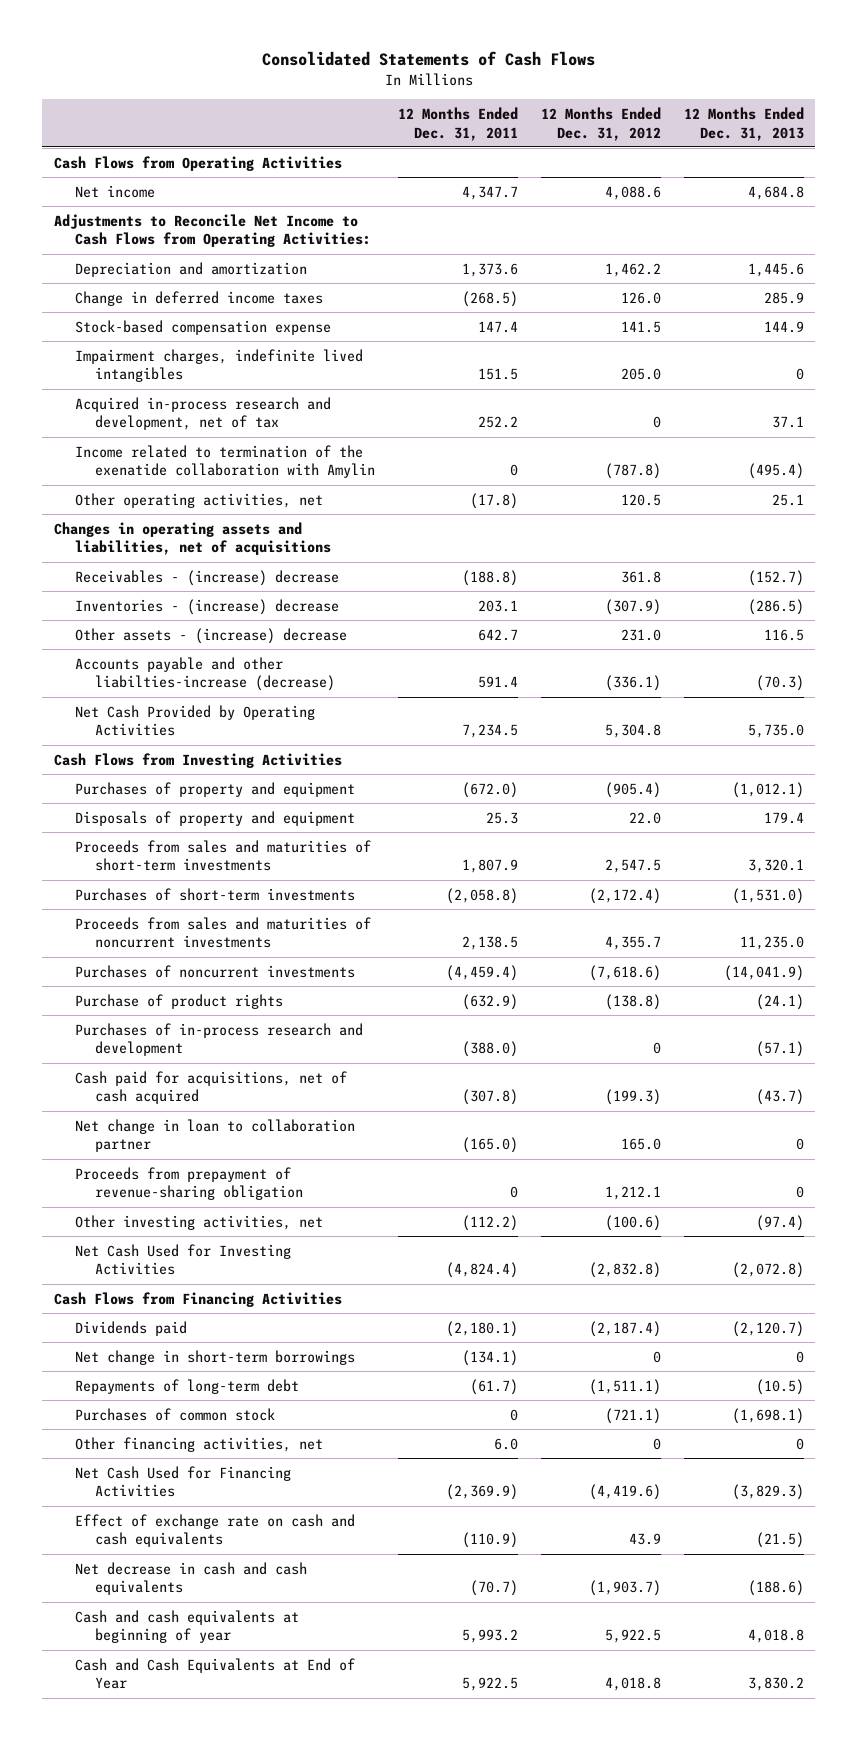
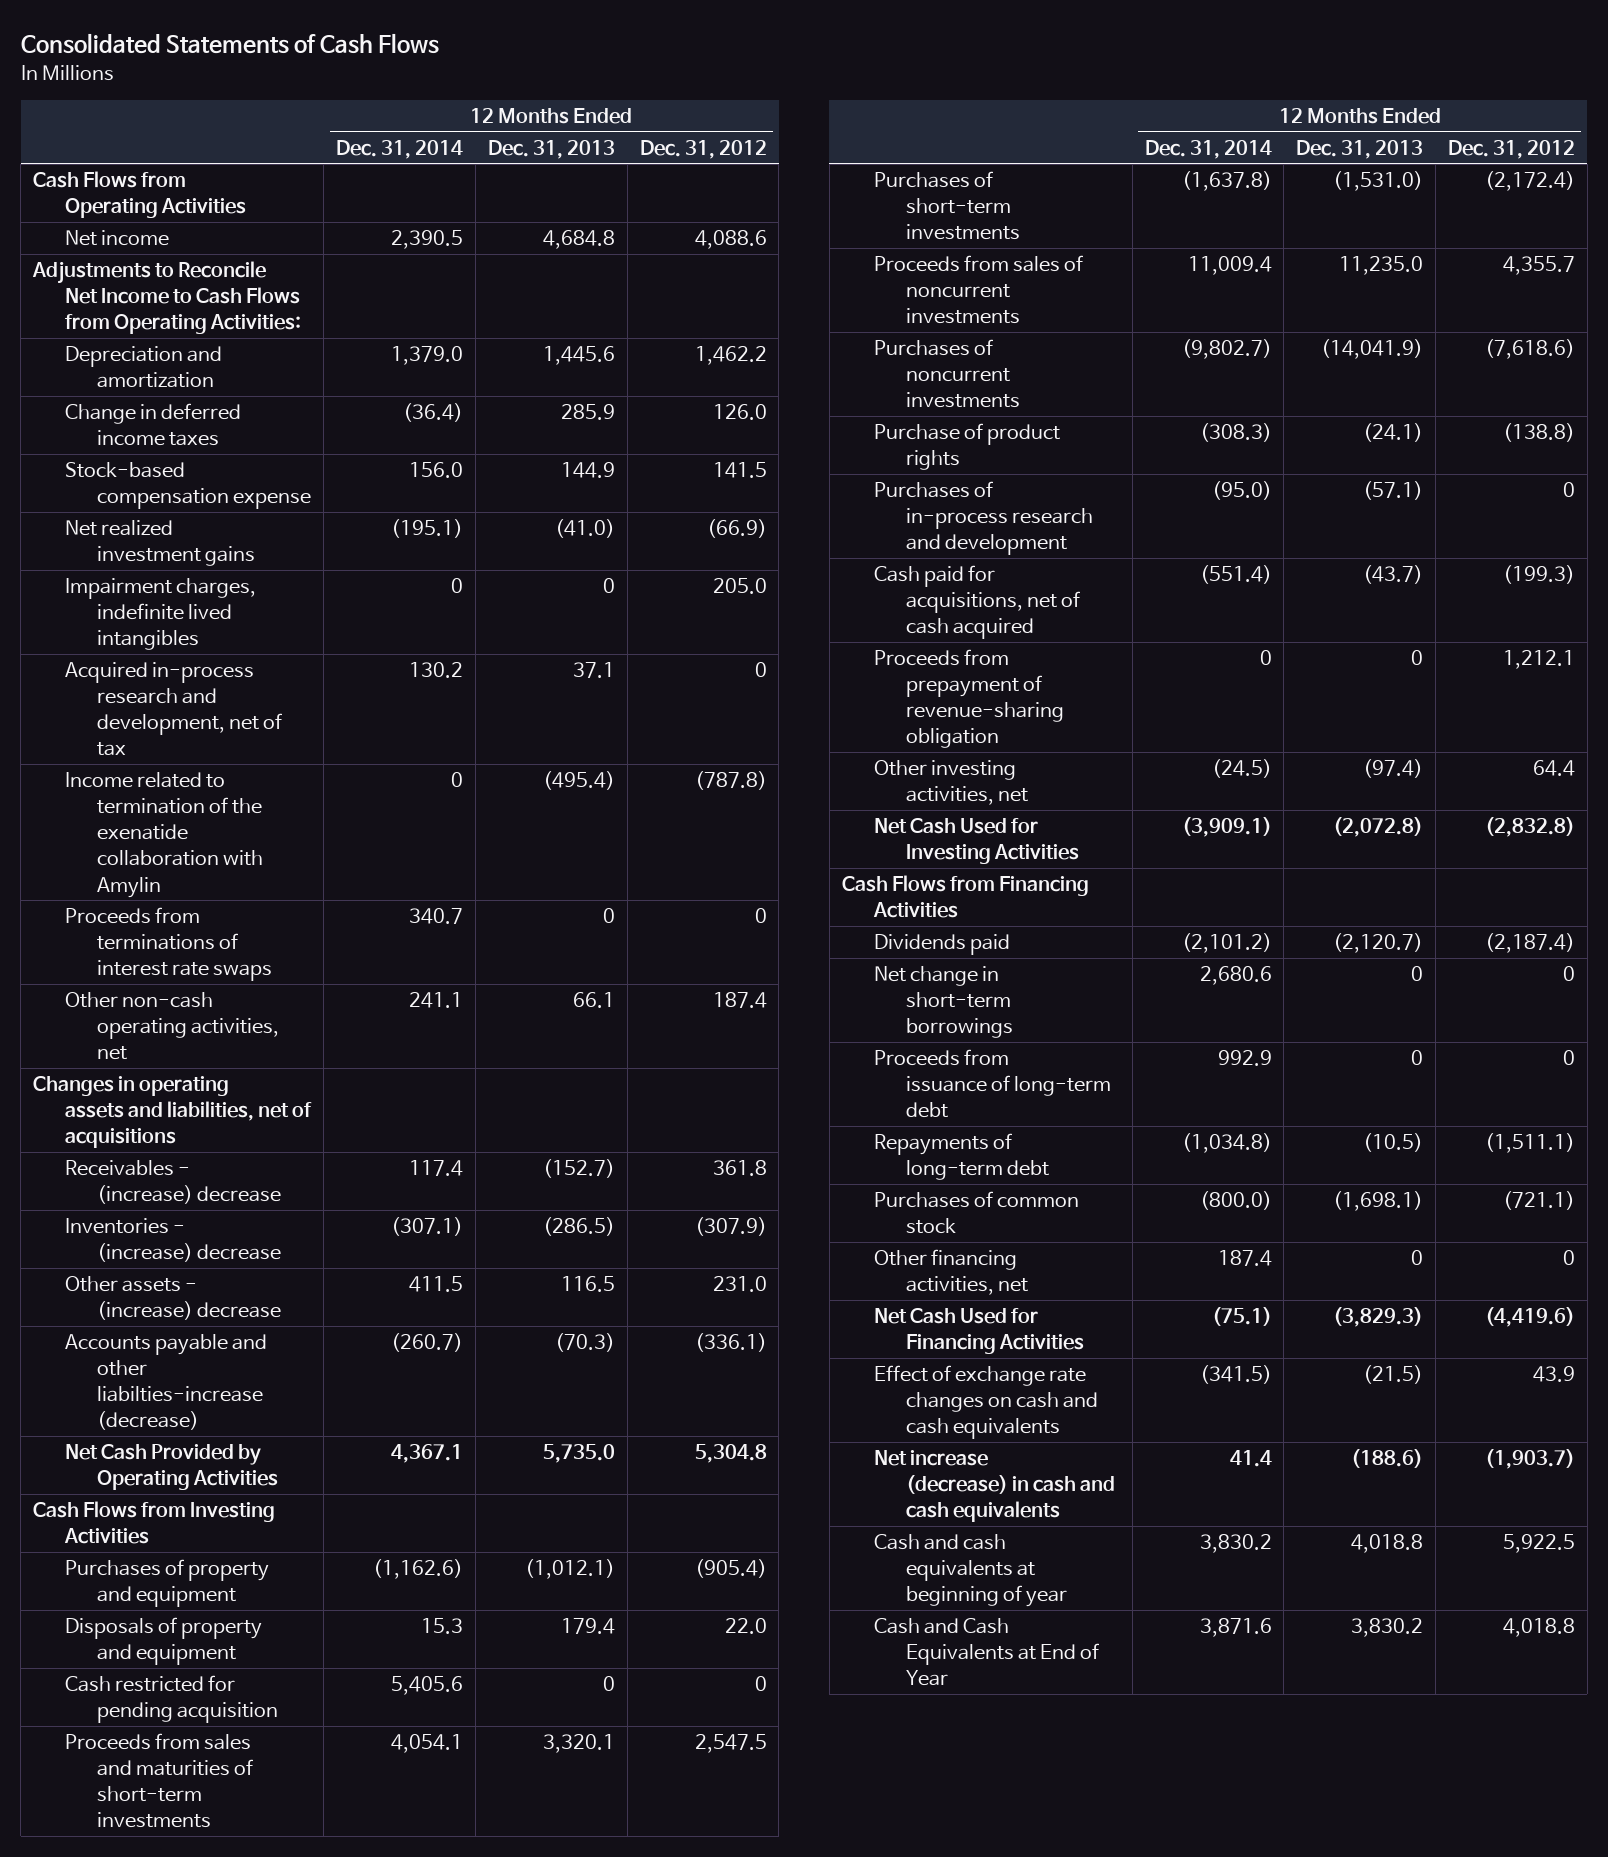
- | 12 Months Ended Dec. 31, 2011 | 12 Months Ended Dec. 31, 2012 | 12 Months Ended Dec. 31, 2013
+ | 12 Months Ended Dec. 31, 2014 | 12 Months Ended Dec. 31, 2013 | 12 Months Ended Dec. 31, 2012
+ Net realized investment gains | (195.1) | (41.0) | (66.9)
- Other operating activities, net | (17.8) | 120.5 | 25.1
+ Proceeds from terminations of interest rate swaps | 340.7 | 0 | 0
+ Other non-cash operating activities, net | 241.1 | 66.1 | 187.4
+ Cash restricted for pending acquisition | 5,405.6 | 0 | 0
- Proceeds from sales and maturities of noncurrent investments | 2,138.5 | 4,355.7 | 11,235.0
+ Proceeds from sales of noncurrent investments | 11,009.4 | 11,235.0 | 4,355.7
- Net change in loan to collaboration partner | (165.0) | 165.0 | 0
- Other investing activities, net | (112.2) | (100.6) | (97.4)
+ Other investing activities, net | (24.5) | (97.4) | 64.4
+ Proceeds from issuance of long-term debt | 992.9 | 0 | 0
- Effect of exchange rate on cash and cash equivalents | (110.9) | 43.9 | (21.5)
- Net decrease in cash and cash equivalents | (70.7) | (1,903.7) | (188.6)
+ Effect of exchange rate changes on cash and cash equivalents | (341.5) | (21.5) | 43.9
+ Net increase (decrease) in cash and cash equivalents | 41.4 | (188.6) | (1,903.7)

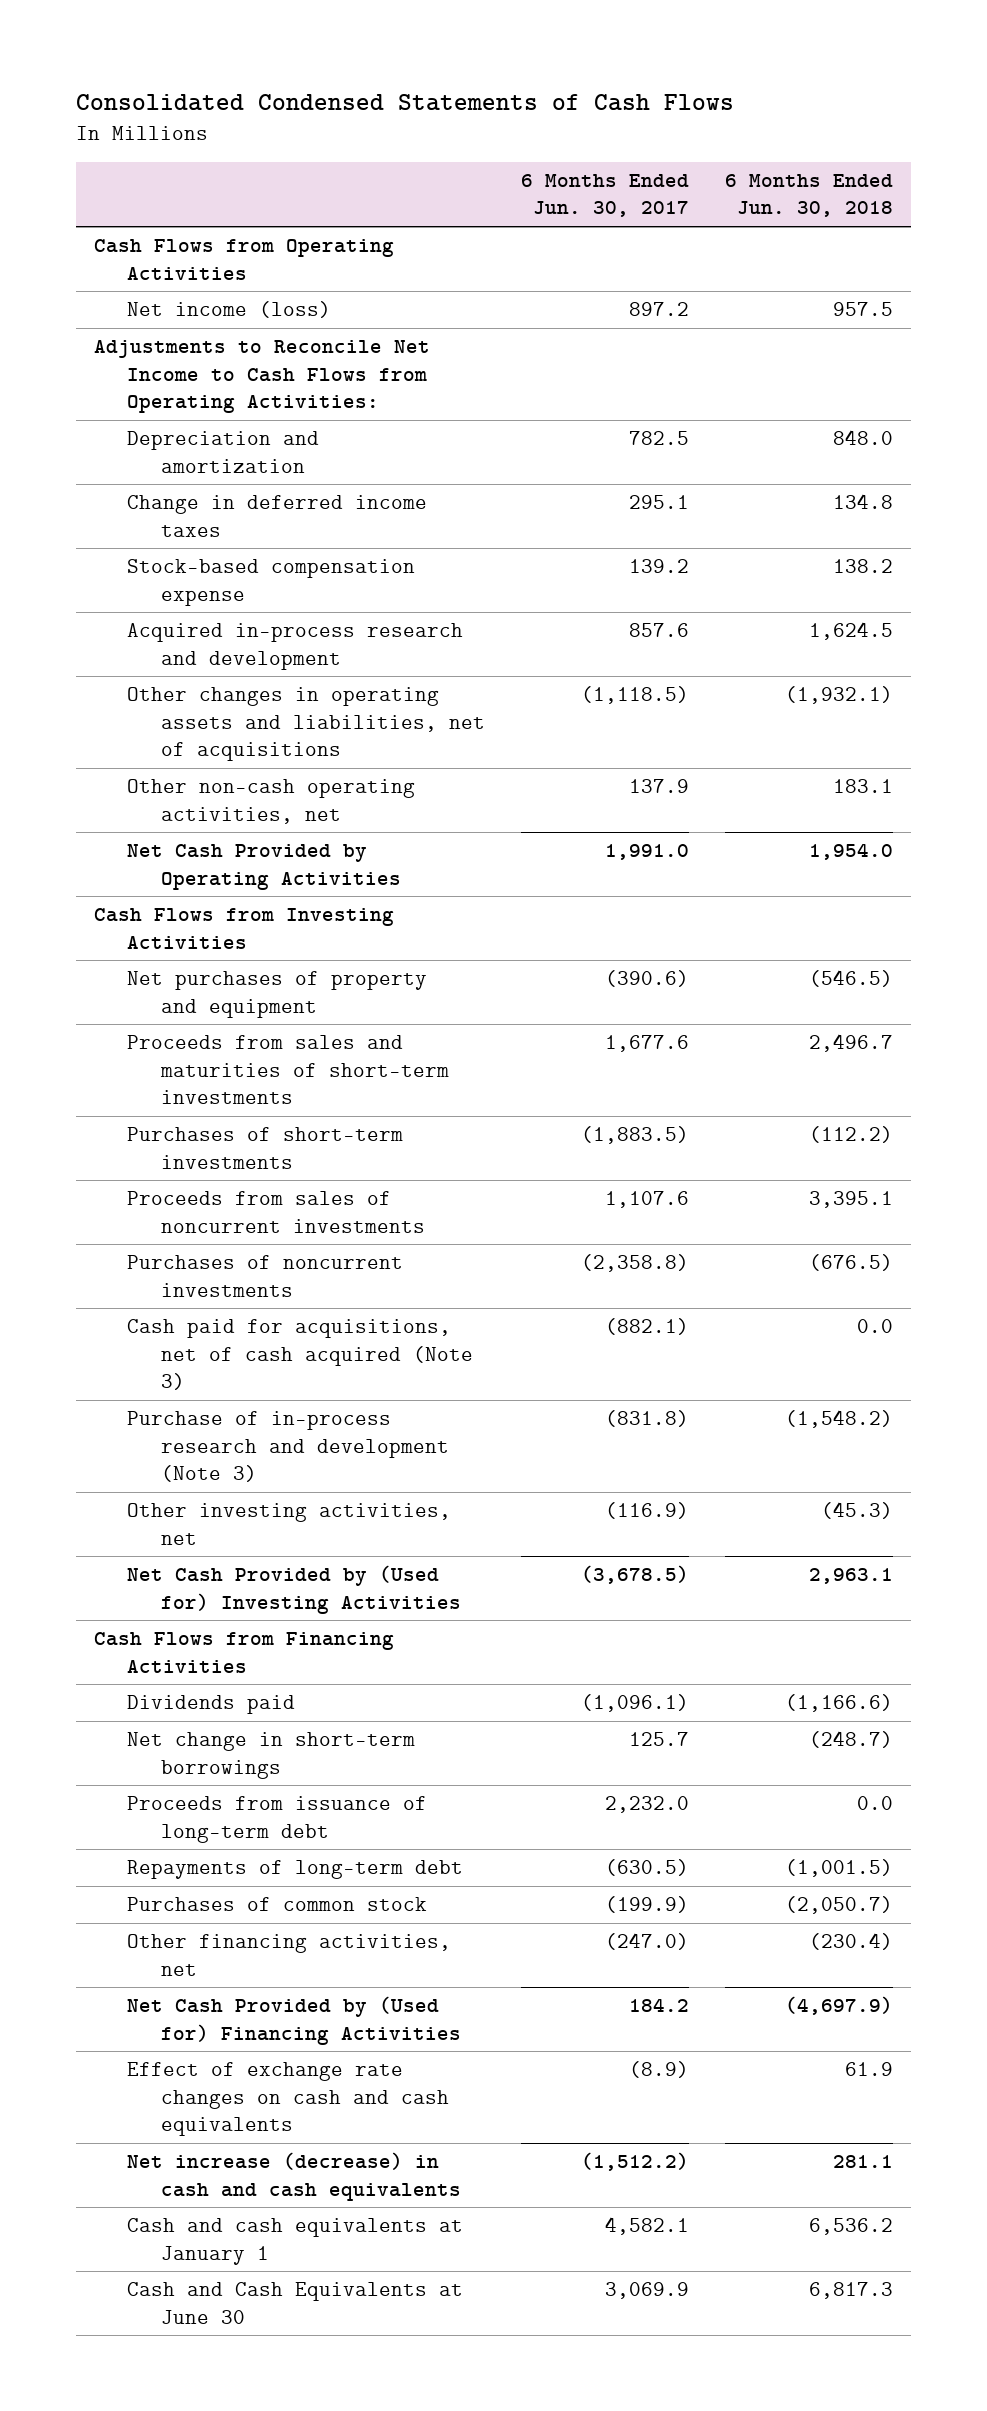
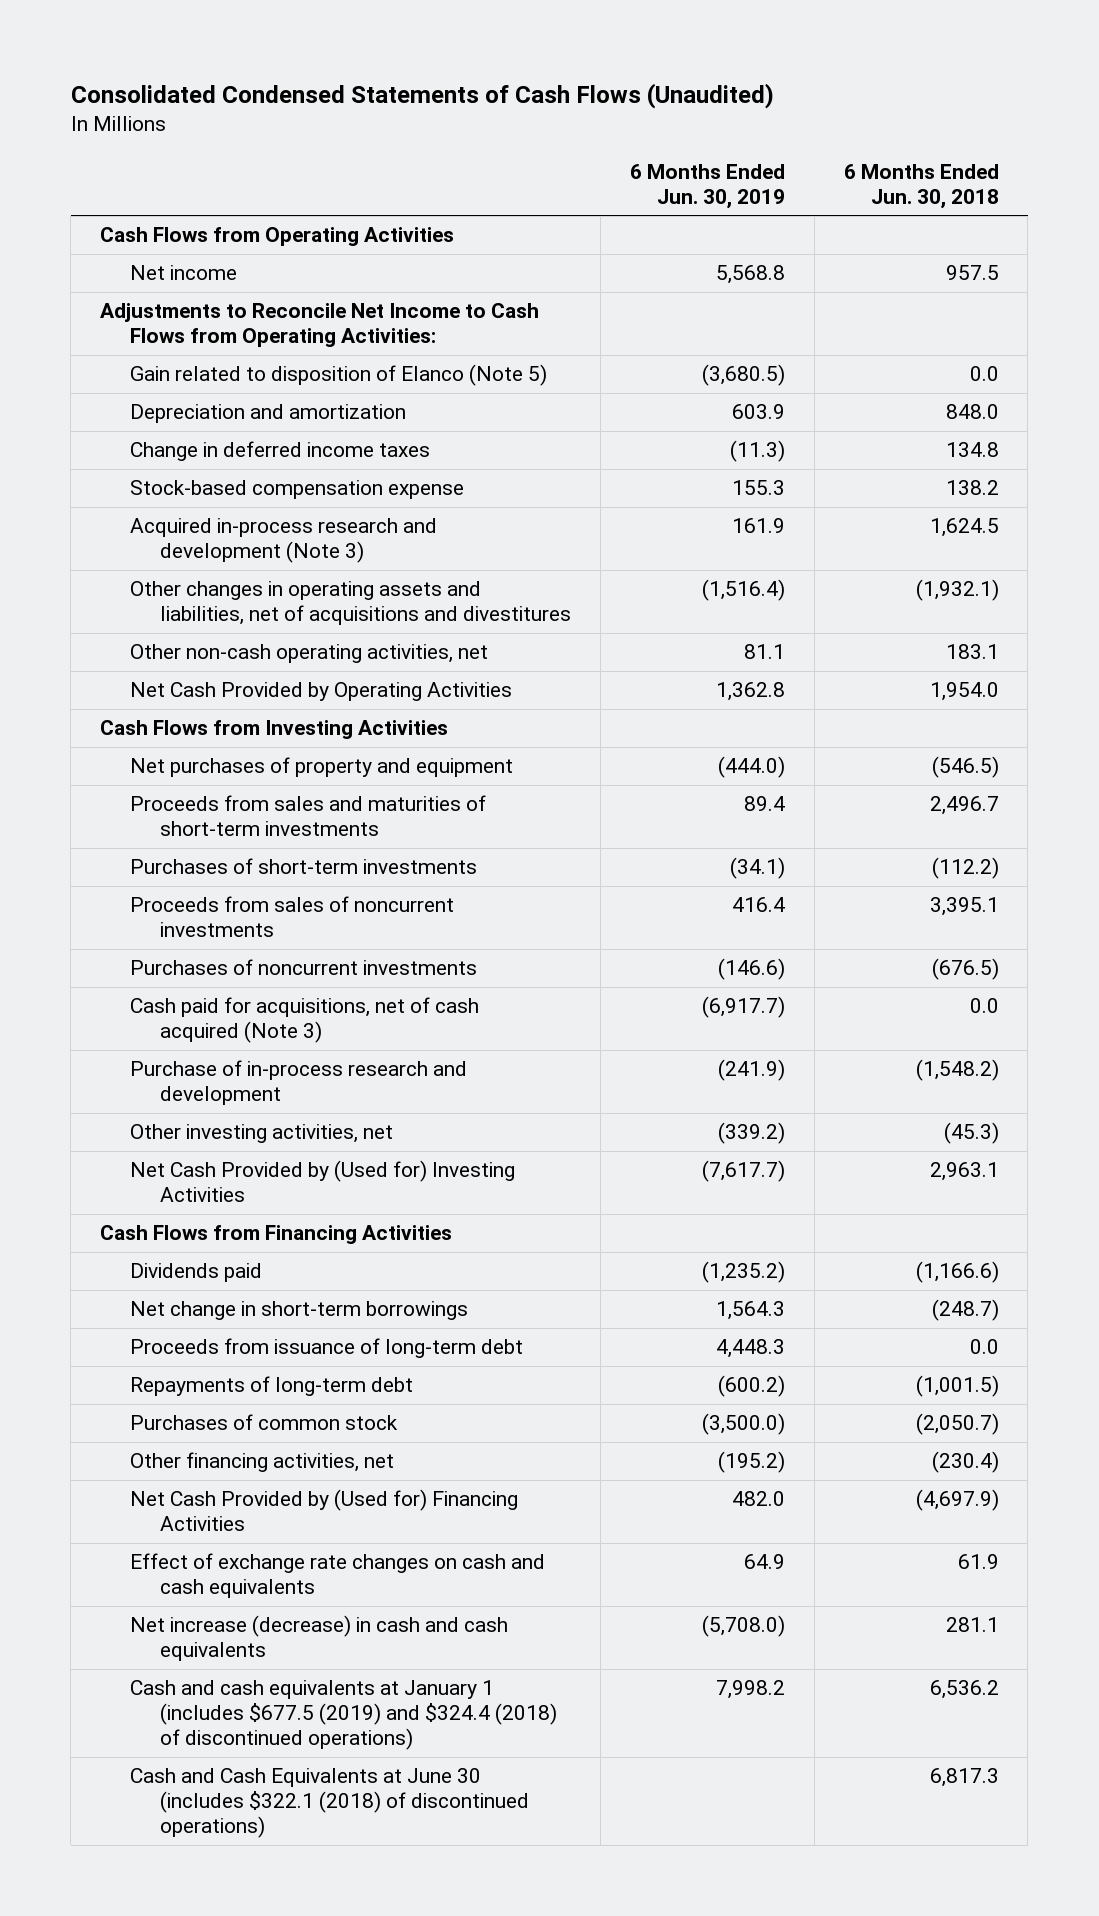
- Consolidated Condensed Statements of Cash Flows
+ Consolidated Condensed Statements of Cash Flows (Unaudited)
- | 6 Months Ended Jun. 30, 2017 | 6 Months Ended Jun. 30, 2018
+ | 6 Months Ended Jun. 30, 2019 | 6 Months Ended Jun. 30, 2018
- Net income (loss) | 897.2 | 957.5
+ Net income | 5,568.8 | 957.5
+ Gain related to disposition of Elanco (Note 5) | (3,680.5) | 0.0
- Acquired in-process research and development | 857.6 | 1,624.5
- Other changes in operating assets and liabilities, net of acquisitions | (1,118.5) | (1,932.1)
+ Acquired in-process research and development (Note 3) | 161.9 | 1,624.5
+ Other changes in operating assets and liabilities, net of acquisitions and divestitures | (1,516.4) | (1,932.1)
- Purchase of in-process research and development (Note 3) | (831.8) | (1,548.2)
+ Purchase of in-process research and development | (241.9) | (1,548.2)
- Cash and cash equivalents at January 1 | 4,582.1 | 6,536.2
- Cash and Cash Equivalents at June 30 | 3,069.9 | 6,817.3
+ Cash and cash equivalents at January 1 (includes $677.5 (2019) and $324.4 (2018) of discontinued operations) | 7,998.2 | 6,536.2
+ Cash and Cash Equivalents at June 30 (includes $322.1 (2018) of discontinued operations) | | 6,817.3

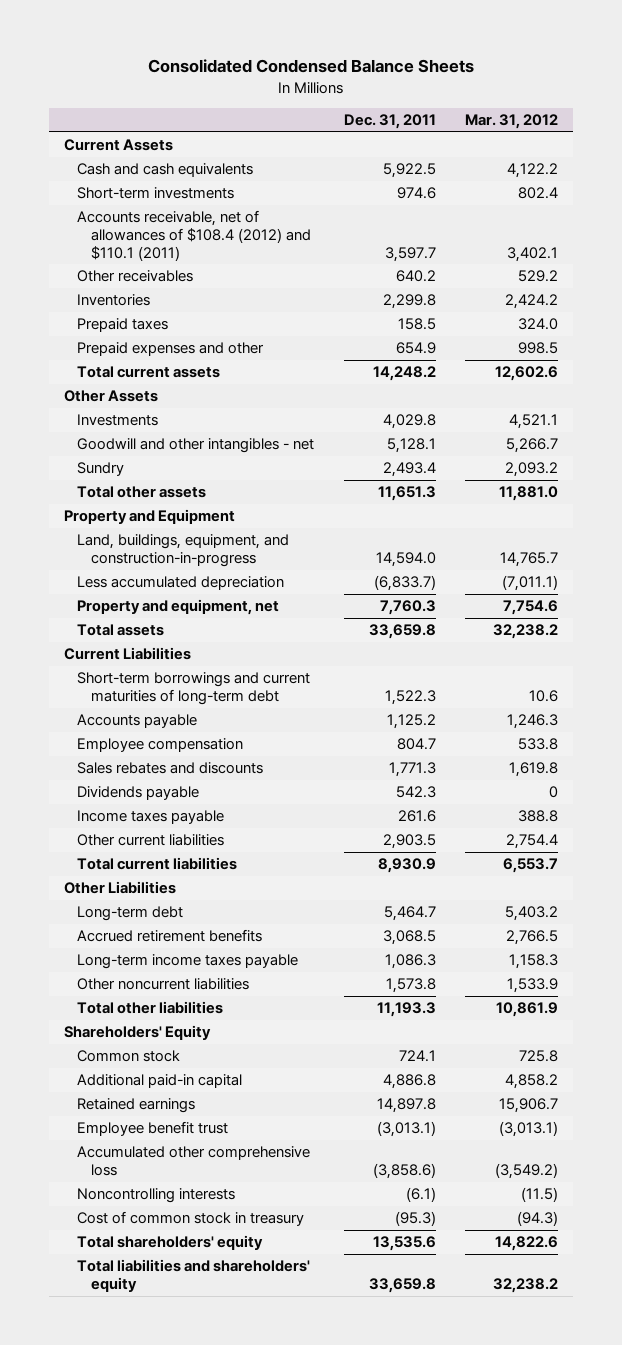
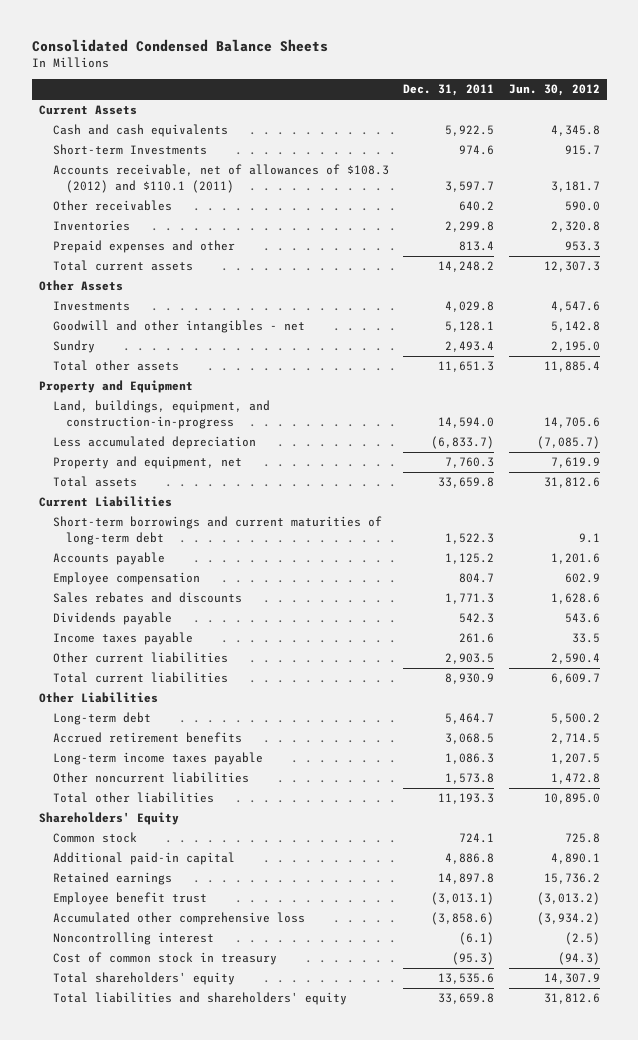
- | Dec. 31, 2011 | Mar. 31, 2012
+ | Dec. 31, 2011 | Jun. 30, 2012
- Short-term investments | 974.6 | 802.4
- Accounts receivable, net of allowances of $108.4 (2012) and $110.1 (2011) | 3,597.7 | 3,402.1
+ Short-term Investments | 974.6 | 915.7
+ Accounts receivable, net of allowances of $108.3 (2012) and $110.1 (2011) | 3,597.7 | 3,181.7
- Prepaid taxes | 158.5 | 324.0
- Prepaid expenses and other | 654.9 | 998.5
+ Prepaid expenses and other | 813.4 | 953.3
- Noncontrolling interests | (6.1) | (11.5)
+ Noncontrolling interest | (6.1) | (2.5)

